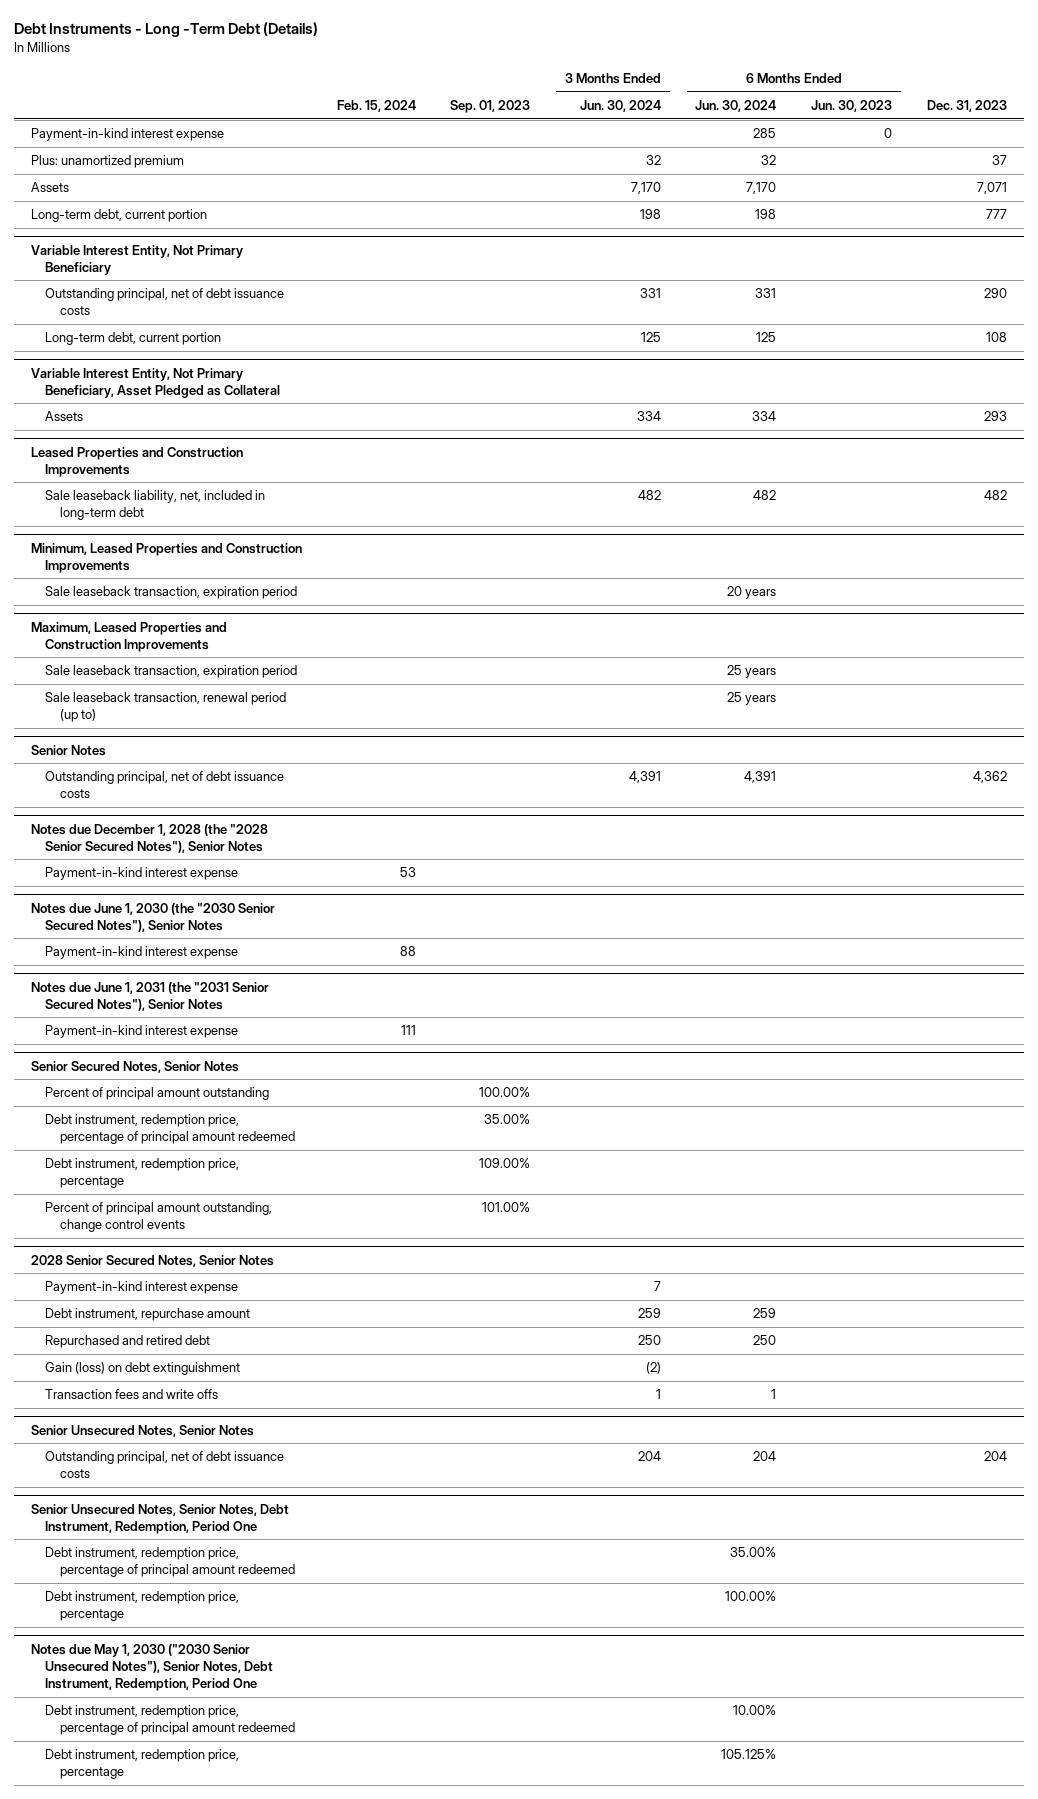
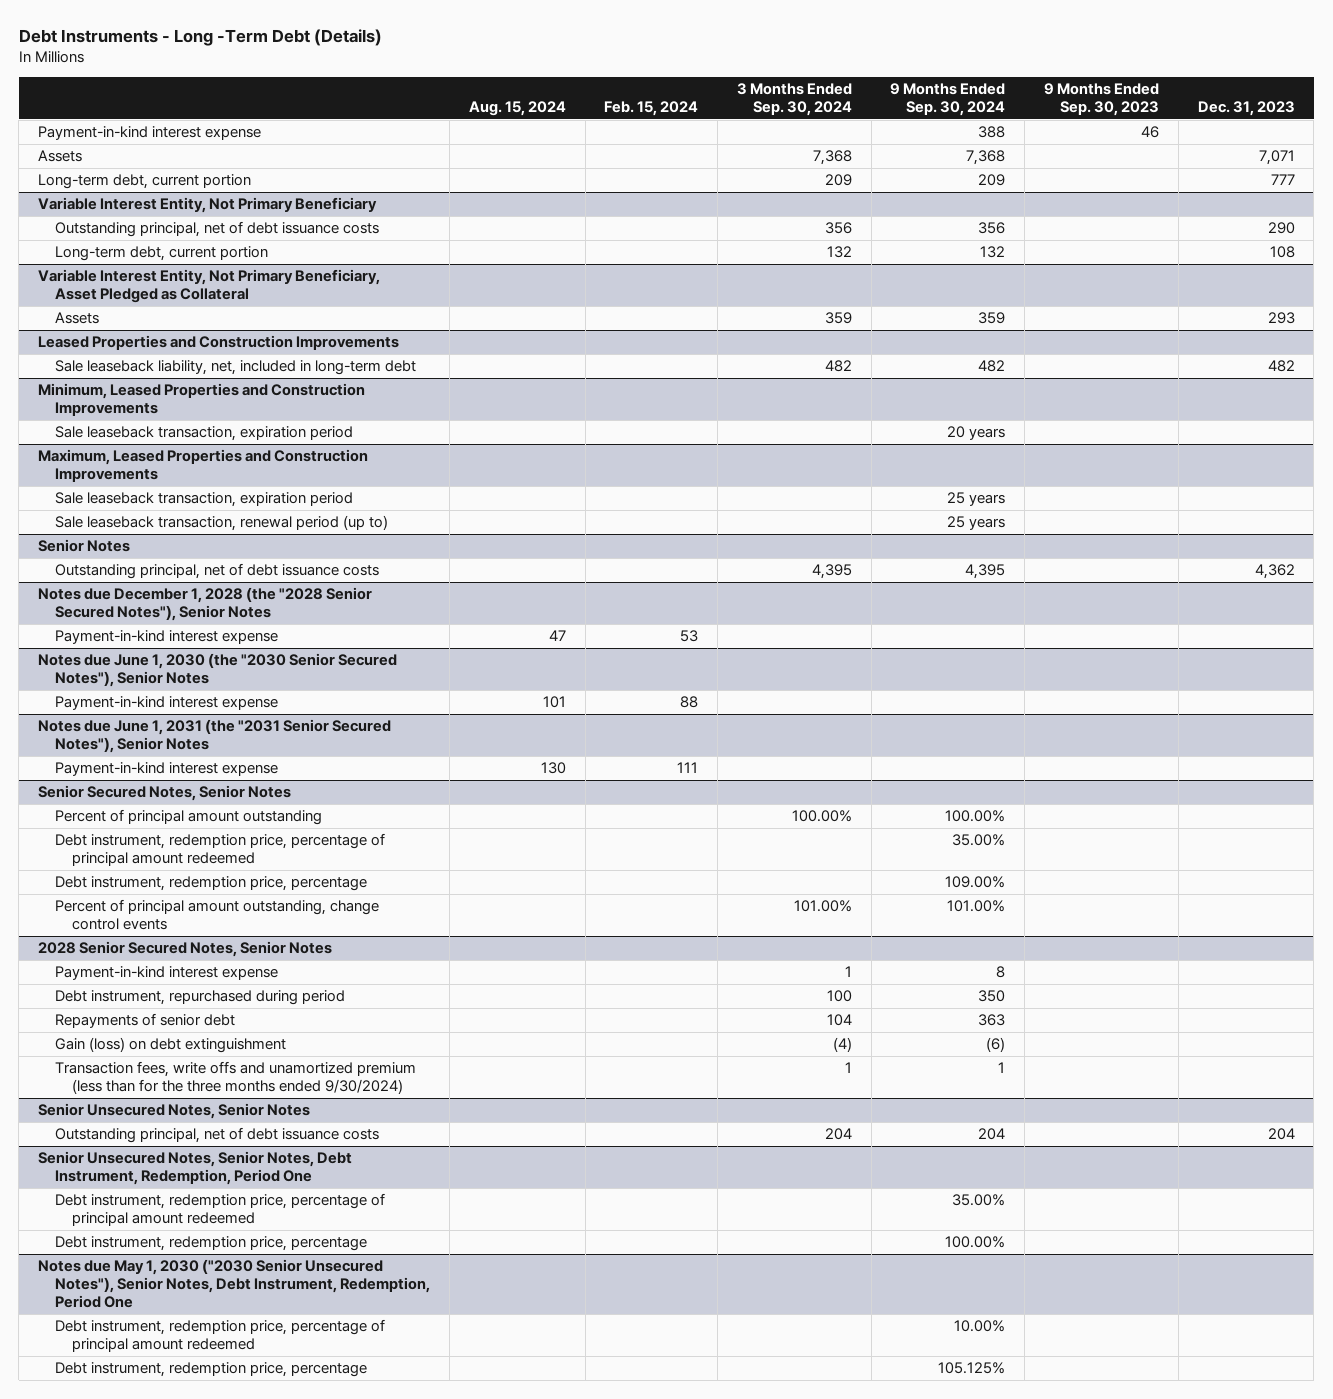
- | Feb. 15, 2024 | Sep. 01, 2023 | 3 Months Ended Jun. 30, 2024 | 6 Months Ended Jun. 30, 2024 | 6 Months Ended Jun. 30, 2023 | Dec. 31, 2023
+ | Aug. 15, 2024 | Feb. 15, 2024 | 3 Months Ended Sep. 30, 2024 | 9 Months Ended Sep. 30, 2024 | 9 Months Ended Sep. 30, 2023 | Dec. 31, 2023
- Plus: unamortized premium | | | 32 | 32 | | 37
@ 2028 Senior Secured Notes, Senior Notes
- Debt instrument, repurchase amount | | | 259 | 259 | |
- Repurchased and retired debt | | | 250 | 250 | |
+ Debt instrument, repurchased during period | | | 100 | 350 | |
+ Repayments of senior debt | | | 104 | 363 | |
- Transaction fees and write offs | | | 1 | 1 | |
+ Transaction fees, write offs and unamortized premium (less than for the three months ended 9/30/2024) | | | 1 | 1 | |

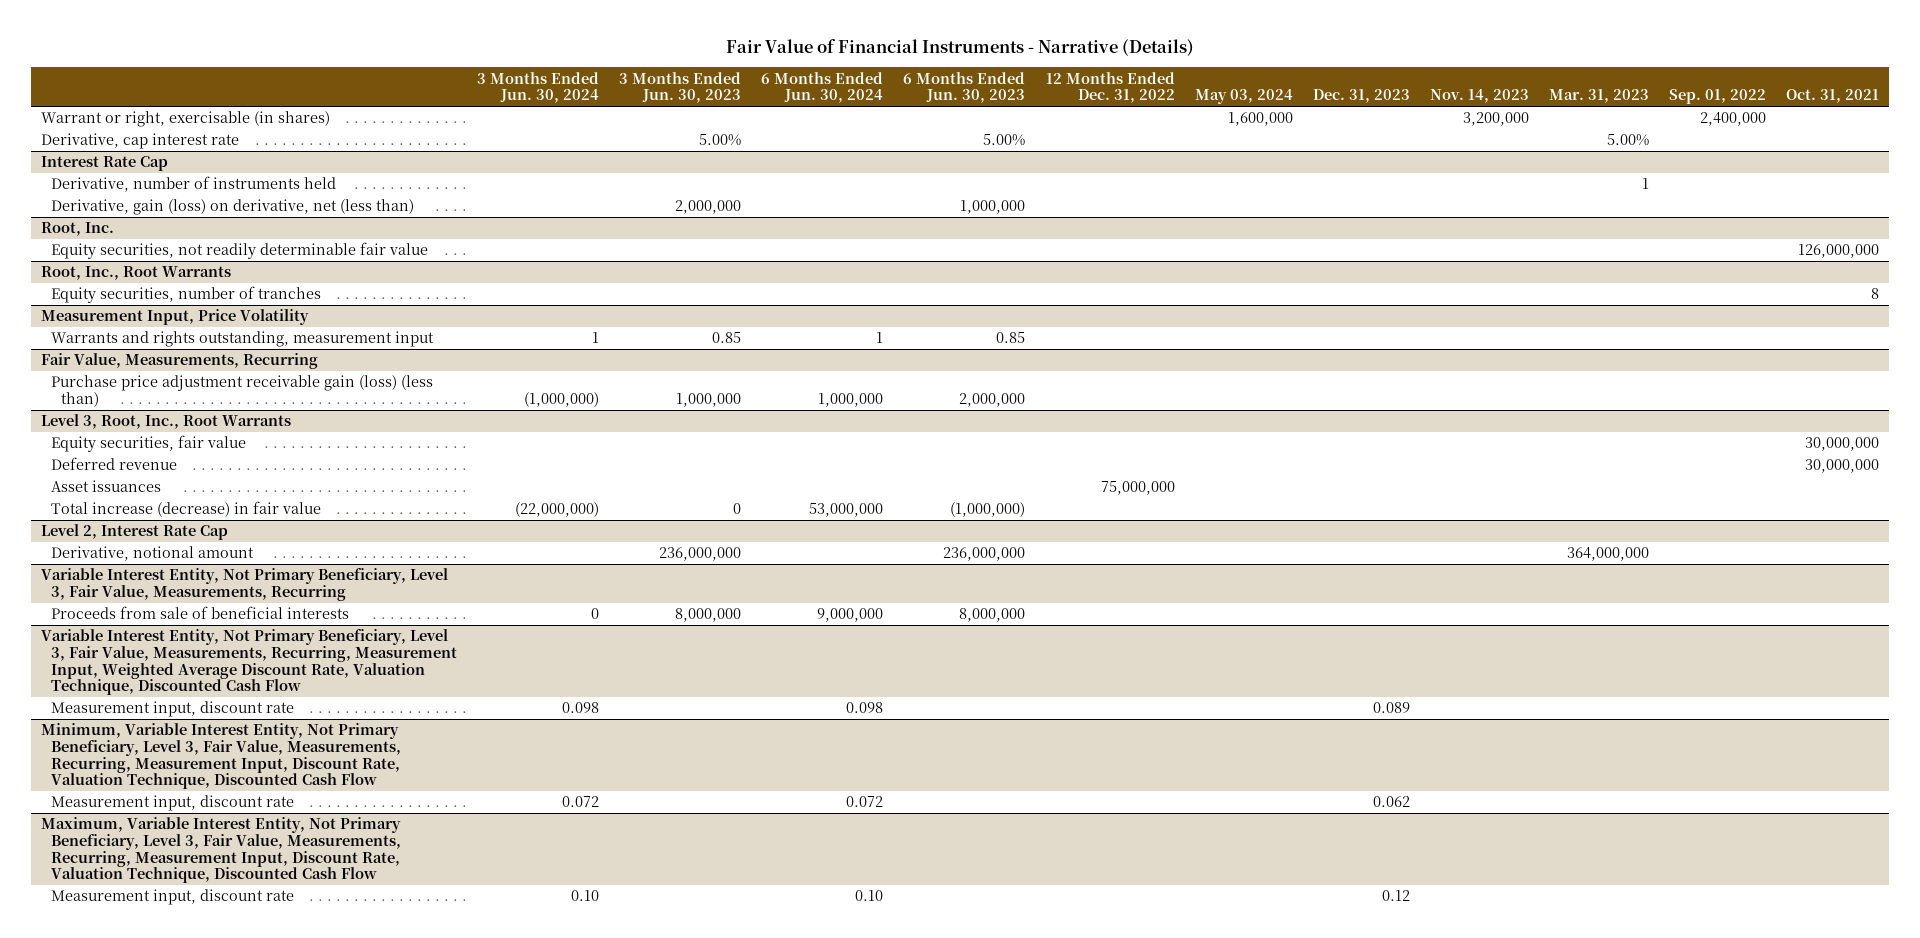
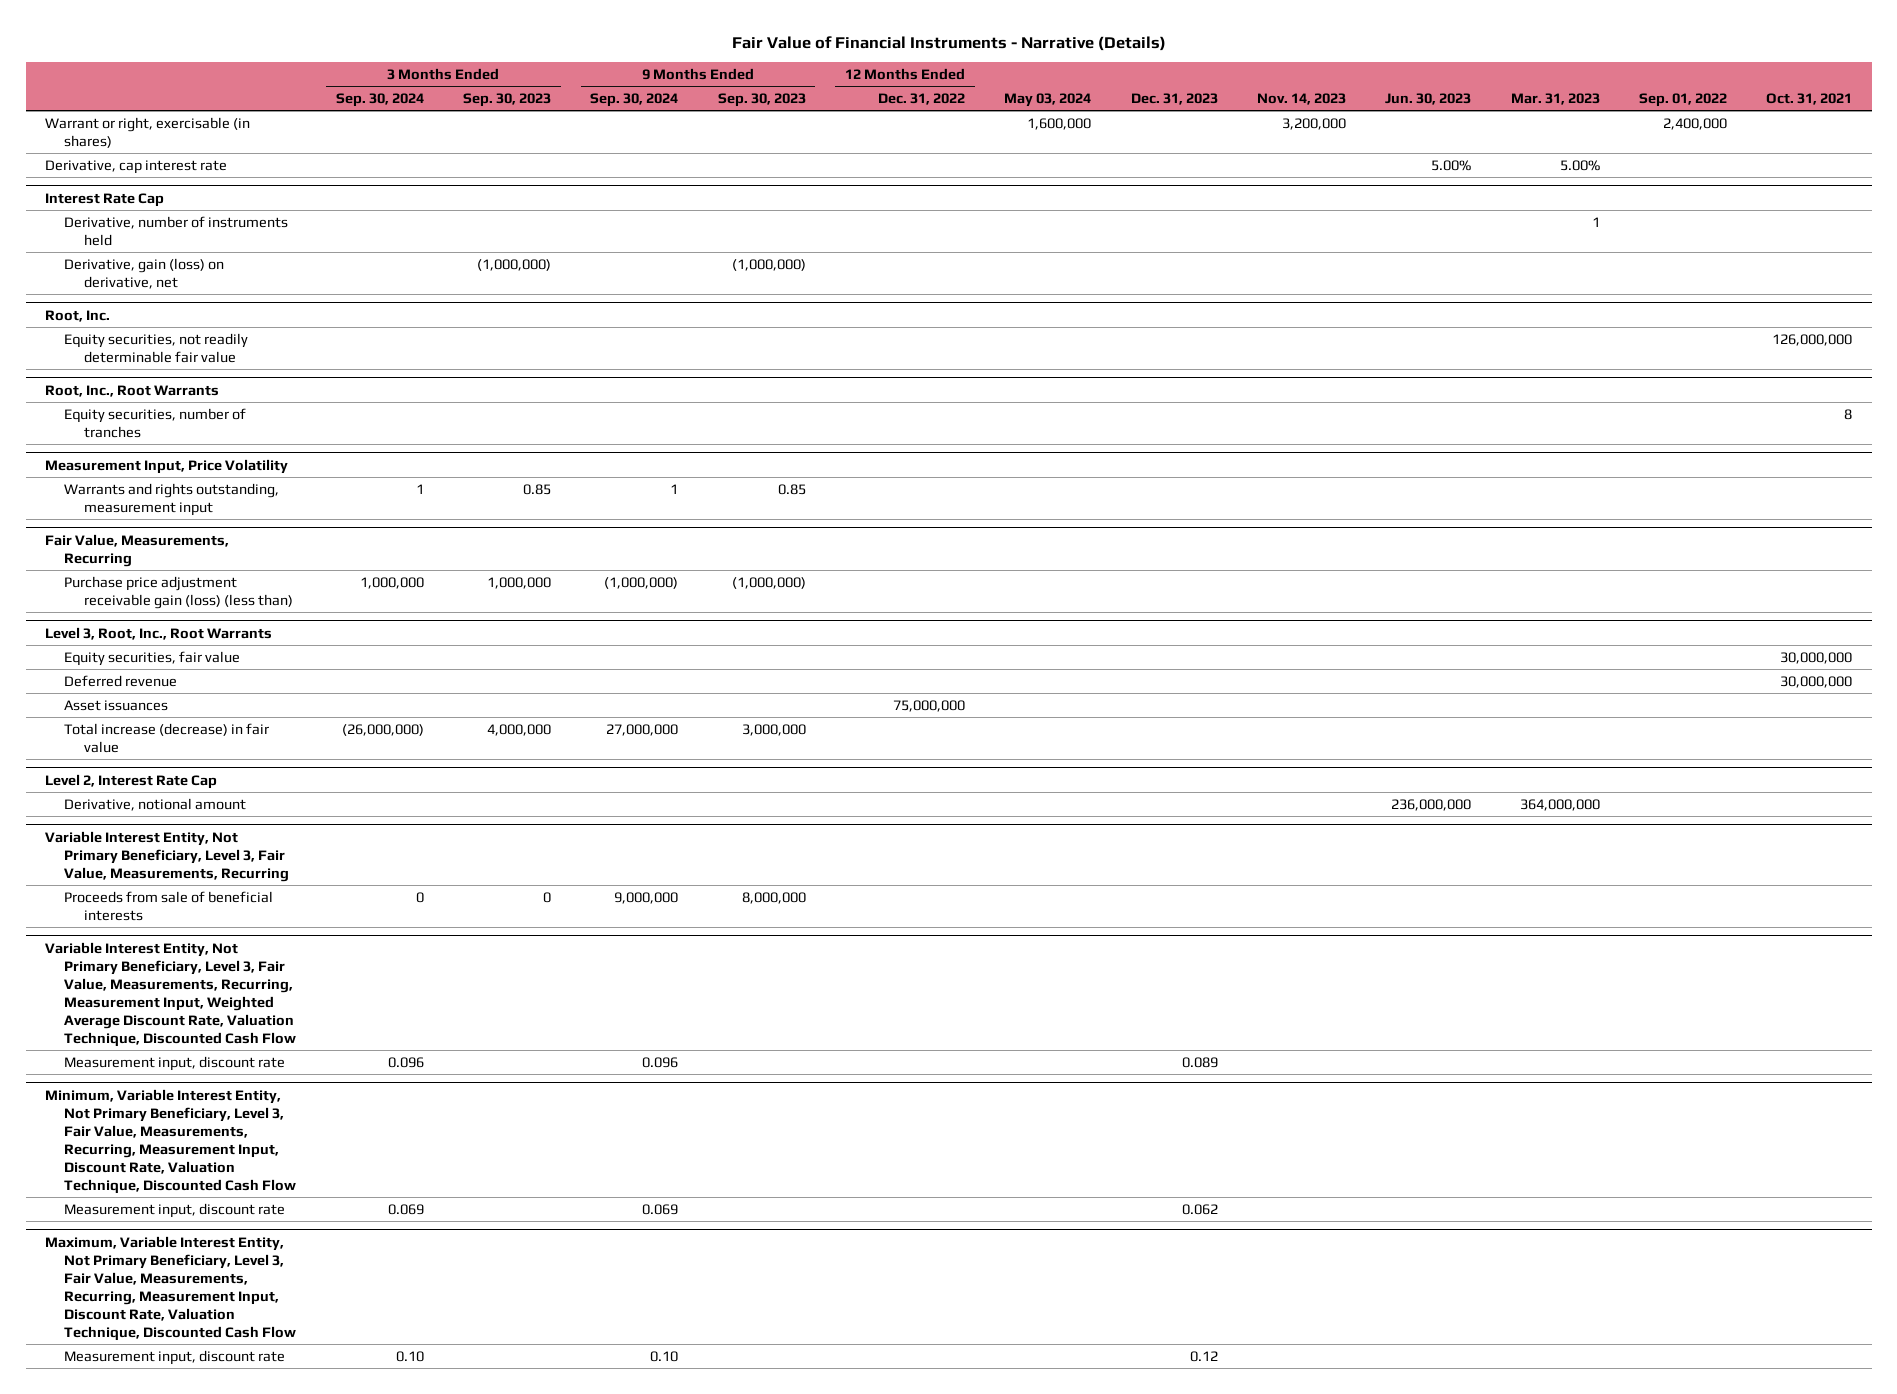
- | 3 Months Ended Jun. 30, 2024 | 3 Months Ended Jun. 30, 2023 | 6 Months Ended Jun. 30, 2024 | 6 Months Ended Jun. 30, 2023 | 12 Months Ended Dec. 31, 2022 | May 03, 2024 | Dec. 31, 2023 | Nov. 14, 2023 | Mar. 31, 2023 | Sep. 01, 2022 | Oct. 31, 2021
+ | 3 Months Ended Sep. 30, 2024 | 3 Months Ended Sep. 30, 2023 | 9 Months Ended Sep. 30, 2024 | 9 Months Ended Sep. 30, 2023 | 12 Months Ended Dec. 31, 2022 | May 03, 2024 | Dec. 31, 2023 | Nov. 14, 2023 | Jun. 30, 2023 | Mar. 31, 2023 | Sep. 01, 2022 | Oct. 31, 2021
@ Interest Rate Cap
- Derivative, gain (loss) on derivative, net (less than) | | 2,000,000 | | 1,000,000 | | | | | | |
+ Derivative, gain (loss) on derivative, net | | (1,000,000) | | (1,000,000) | | | | | | | |

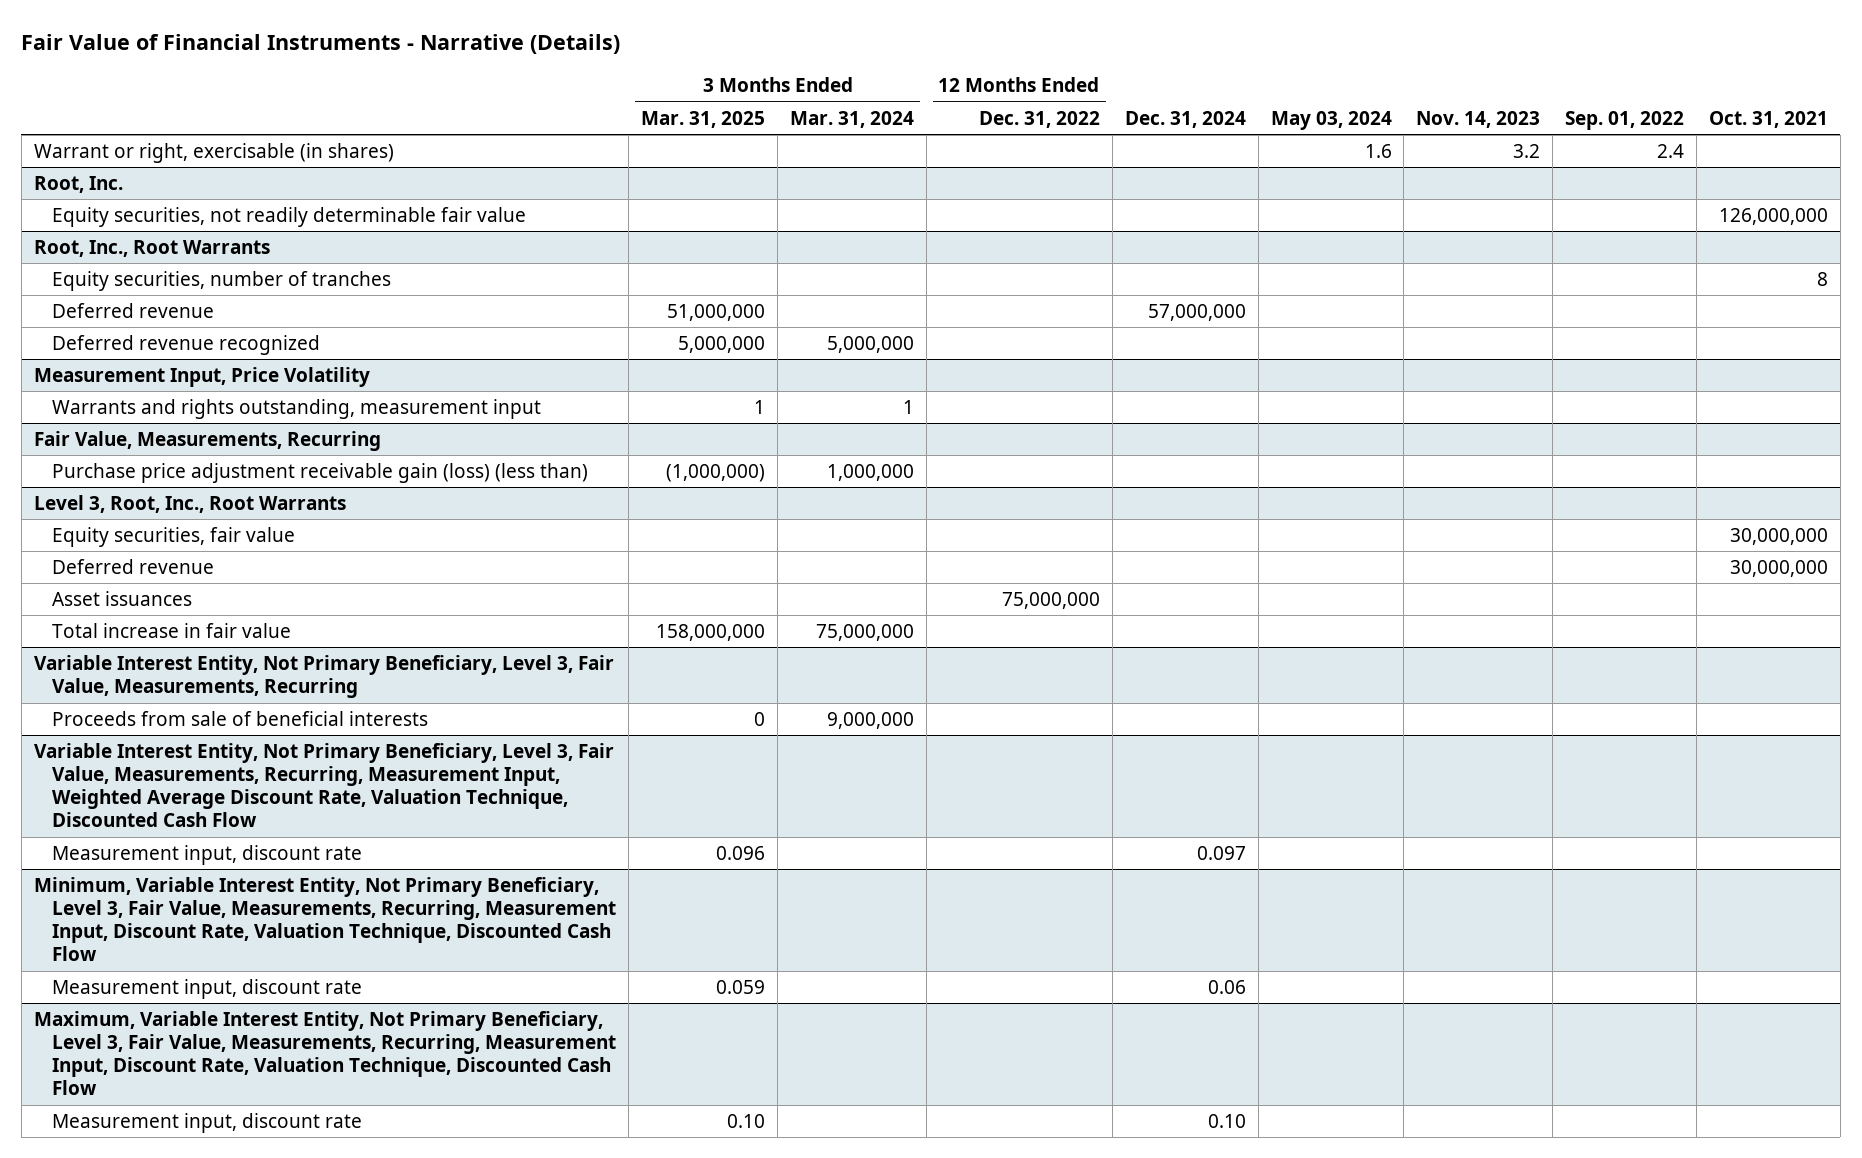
- | 3 Months Ended Sep. 30, 2024 | 3 Months Ended Sep. 30, 2023 | 9 Months Ended Sep. 30, 2024 | 9 Months Ended Sep. 30, 2023 | 12 Months Ended Dec. 31, 2022 | May 03, 2024 | Dec. 31, 2023 | Nov. 14, 2023 | Jun. 30, 2023 | Mar. 31, 2023 | Sep. 01, 2022 | Oct. 31, 2021
+ | 3 Months Ended Mar. 31, 2025 | 3 Months Ended Mar. 31, 2024 | 12 Months Ended Dec. 31, 2022 | Dec. 31, 2024 | May 03, 2024 | Nov. 14, 2023 | Sep. 01, 2022 | Oct. 31, 2021
- Warrant or right, exercisable (in shares) | | | | | | 1,600,000 | | 3,200,000 | | | 2,400,000 |
- Derivative, cap interest rate | | | | | | | | | 5.00% | 5.00% | |
- Interest Rate Cap
- Derivative, number of instruments held | | | | | | | | | | 1 | |
- Derivative, gain (loss) on derivative, net | | (1,000,000) | | (1,000,000) | | | | | | | |
+ Warrant or right, exercisable (in shares) | | | | | 1.6 | 3.2 | 2.4 |
@ Root, Inc., Root Warrants
+ Deferred revenue | 51,000,000 | | | 57,000,000 | | | |
+ Deferred revenue recognized | 5,000,000 | 5,000,000 | | | | | |
@ Level 3, Root, Inc., Root Warrants
- Total increase (decrease) in fair value | (26,000,000) | 4,000,000 | 27,000,000 | 3,000,000 | | | | | | | |
- Level 2, Interest Rate Cap
- Derivative, notional amount | | | | | | | | | 236,000,000 | 364,000,000 | |
@ Level 3, Root, Inc., Root Warrants
+ Total increase in fair value | 158,000,000 | 75,000,000 | | | | | |

